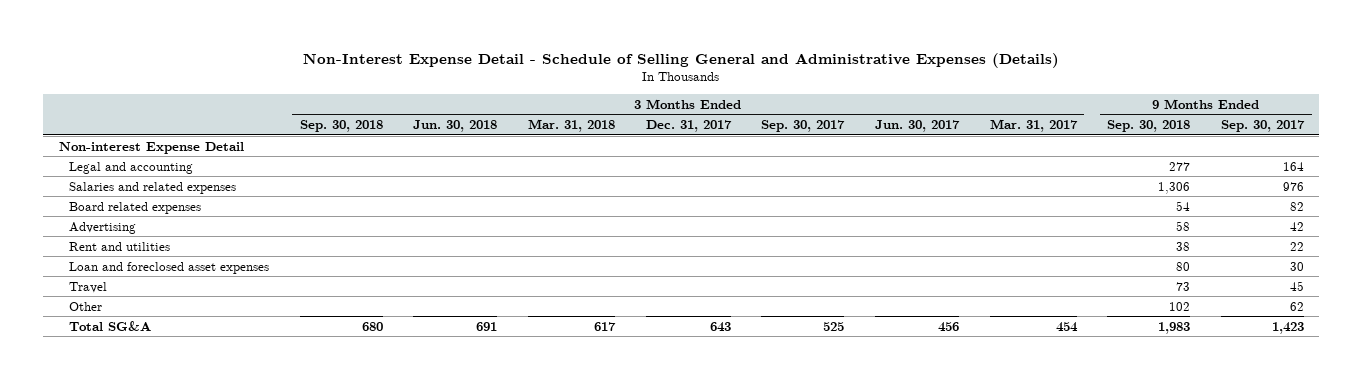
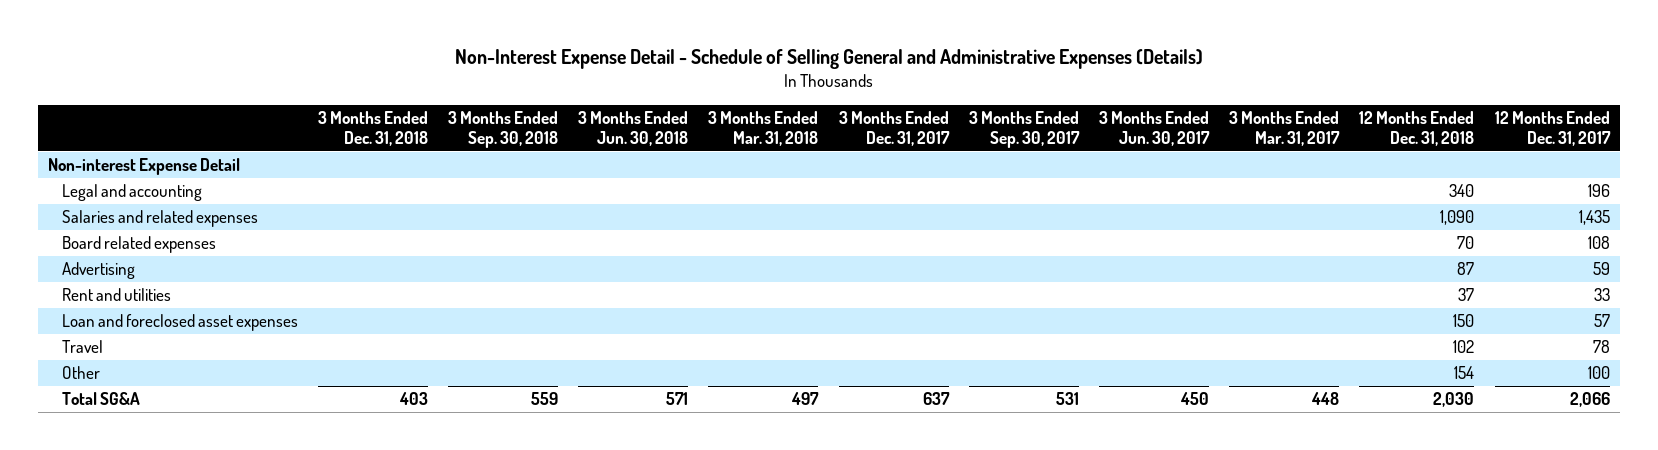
- | 3 Months Ended Sep. 30, 2018 | 3 Months Ended Jun. 30, 2018 | 3 Months Ended Mar. 31, 2018 | 3 Months Ended Dec. 31, 2017 | 3 Months Ended Sep. 30, 2017 | 3 Months Ended Jun. 30, 2017 | 3 Months Ended Mar. 31, 2017 | 9 Months Ended Sep. 30, 2018 | 9 Months Ended Sep. 30, 2017
+ | 3 Months Ended Dec. 31, 2018 | 3 Months Ended Sep. 30, 2018 | 3 Months Ended Jun. 30, 2018 | 3 Months Ended Mar. 31, 2018 | 3 Months Ended Dec. 31, 2017 | 3 Months Ended Sep. 30, 2017 | 3 Months Ended Jun. 30, 2017 | 3 Months Ended Mar. 31, 2017 | 12 Months Ended Dec. 31, 2018 | 12 Months Ended Dec. 31, 2017
- Total SG&A | 680 | 691 | 617 | 643 | 525 | 456 | 454 | 1,983 | 1,423
+ Total SG&A | 403 | 559 | 571 | 497 | 637 | 531 | 450 | 448 | 2,030 | 2,066

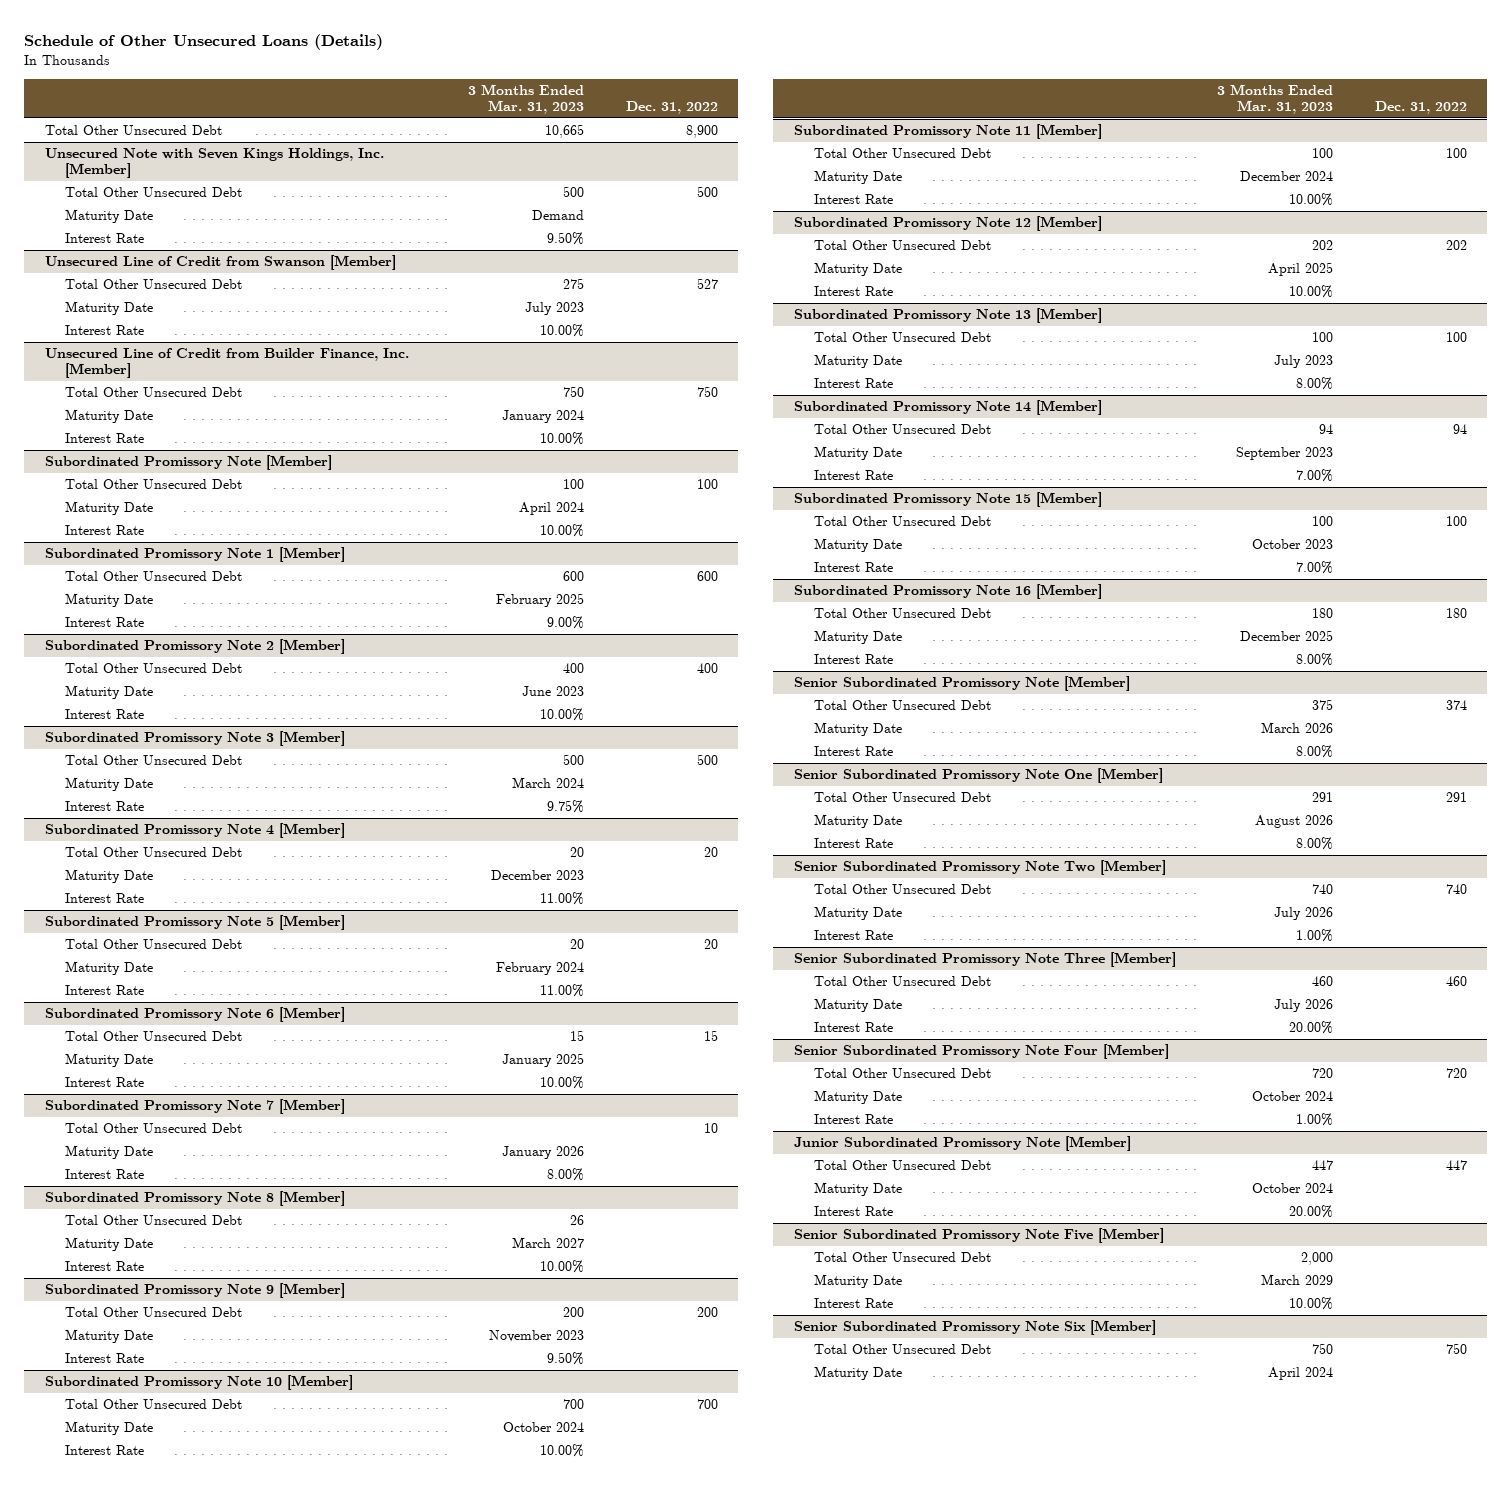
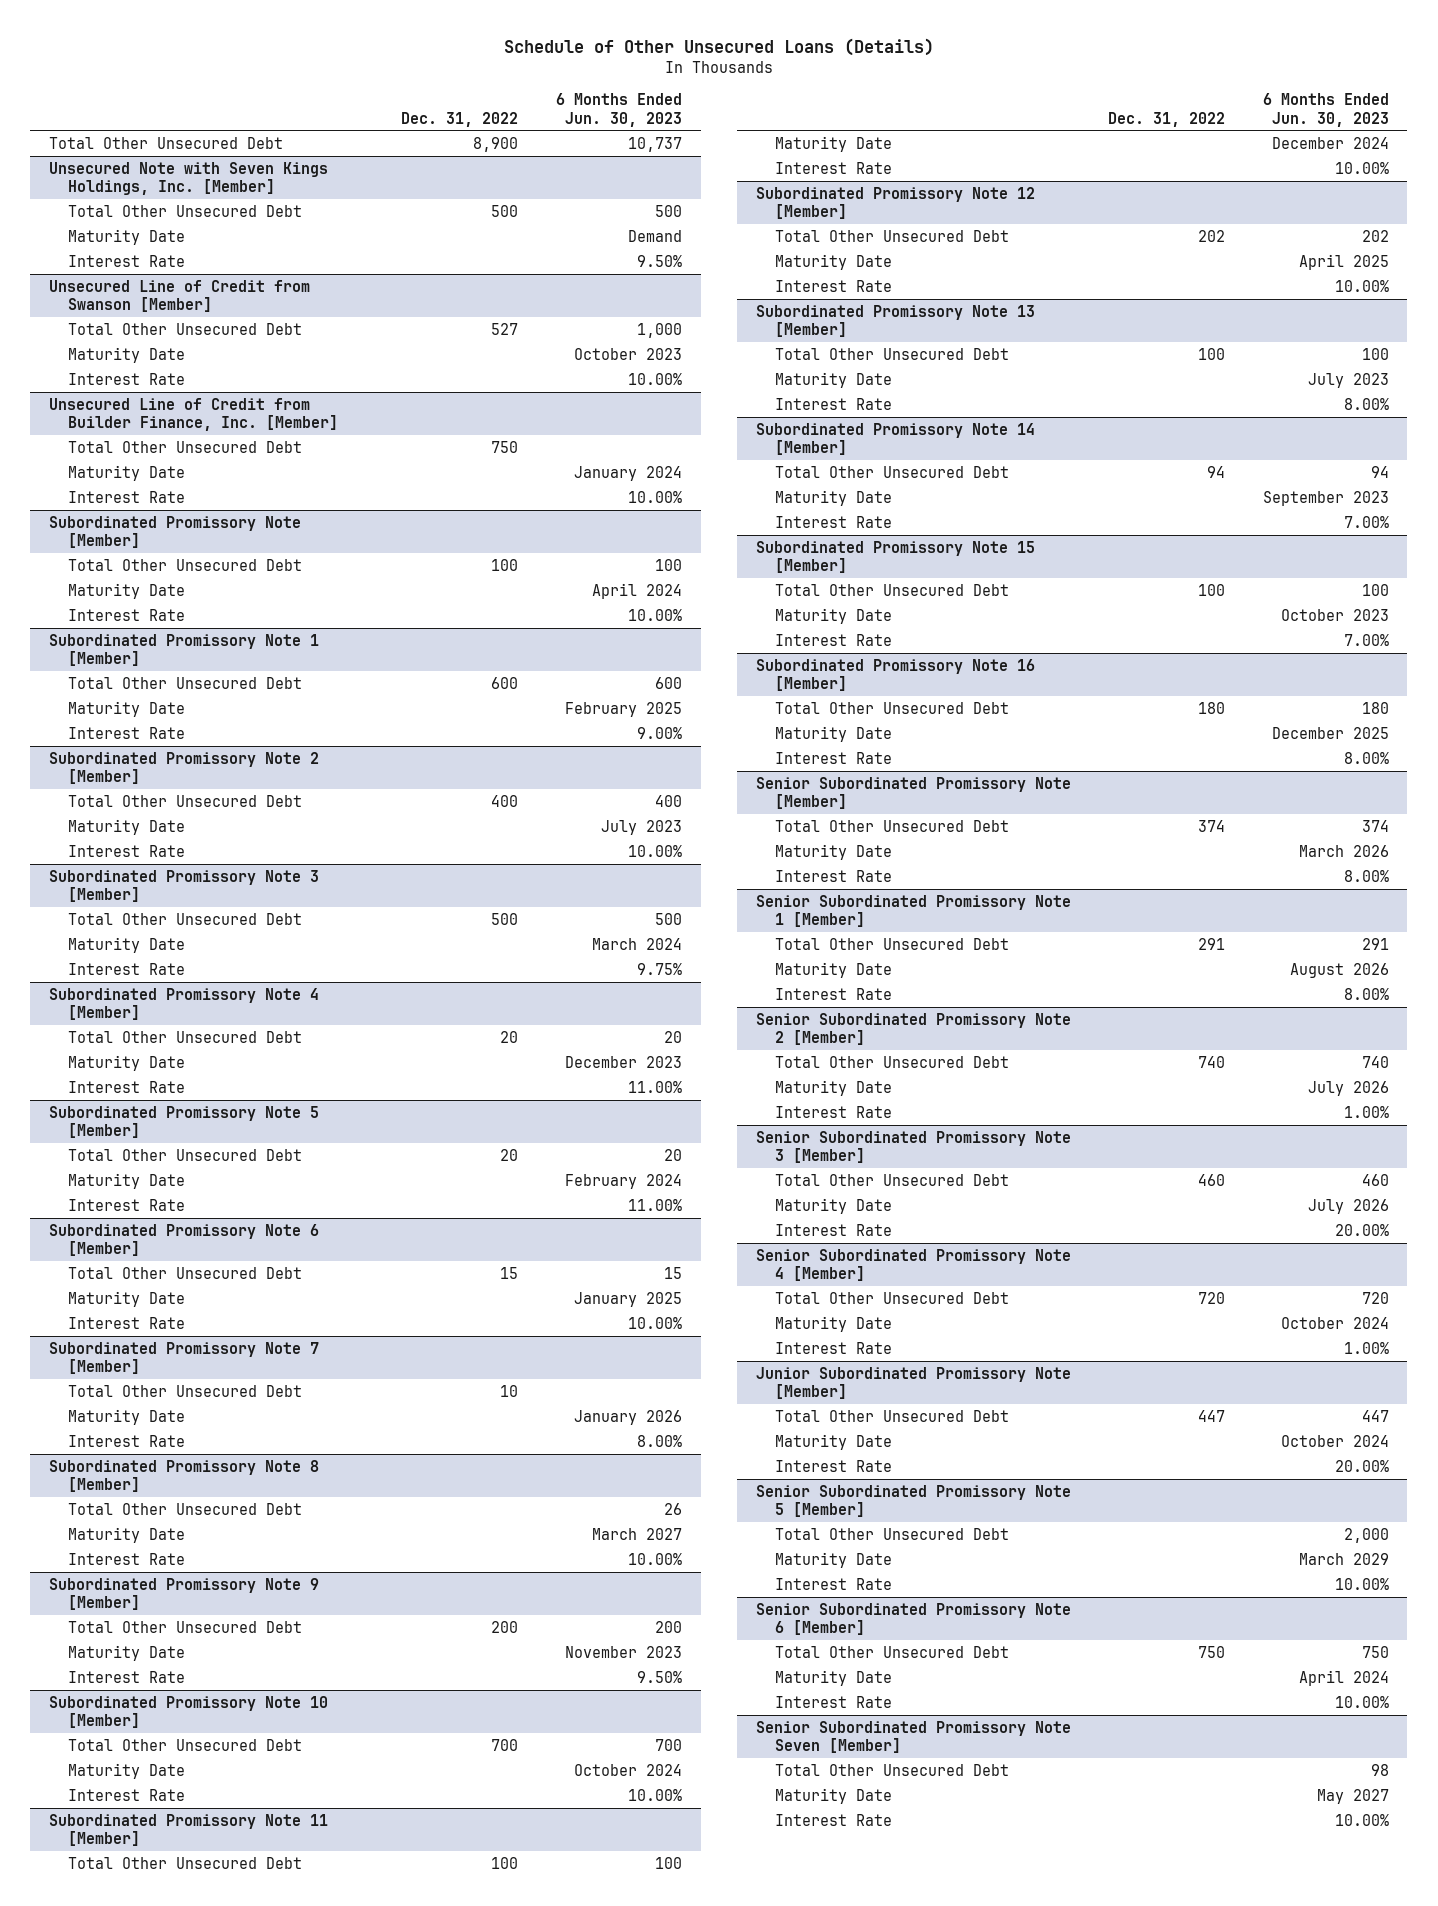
- | 3 Months Ended Mar. 31, 2023 | Dec. 31, 2022
+ | Dec. 31, 2022 | 6 Months Ended Jun. 30, 2023
- Senior Subordinated Promissory Note One [Member]
+ Senior Subordinated Promissory Note 1 [Member]
- Senior Subordinated Promissory Note Two [Member]
+ Senior Subordinated Promissory Note 2 [Member]
- Senior Subordinated Promissory Note Three [Member]
+ Senior Subordinated Promissory Note 3 [Member]
- Senior Subordinated Promissory Note Four [Member]
+ Senior Subordinated Promissory Note 4 [Member]
- Senior Subordinated Promissory Note Five [Member]
+ Senior Subordinated Promissory Note 5 [Member]
- Senior Subordinated Promissory Note Six [Member]
+ Senior Subordinated Promissory Note 6 [Member]
+ Interest Rate | | 10.00%
+ Senior Subordinated Promissory Note Seven [Member]
+ Total Other Unsecured Debt | | 98
+ Maturity Date | | May 2027
+ Interest Rate | | 10.00%

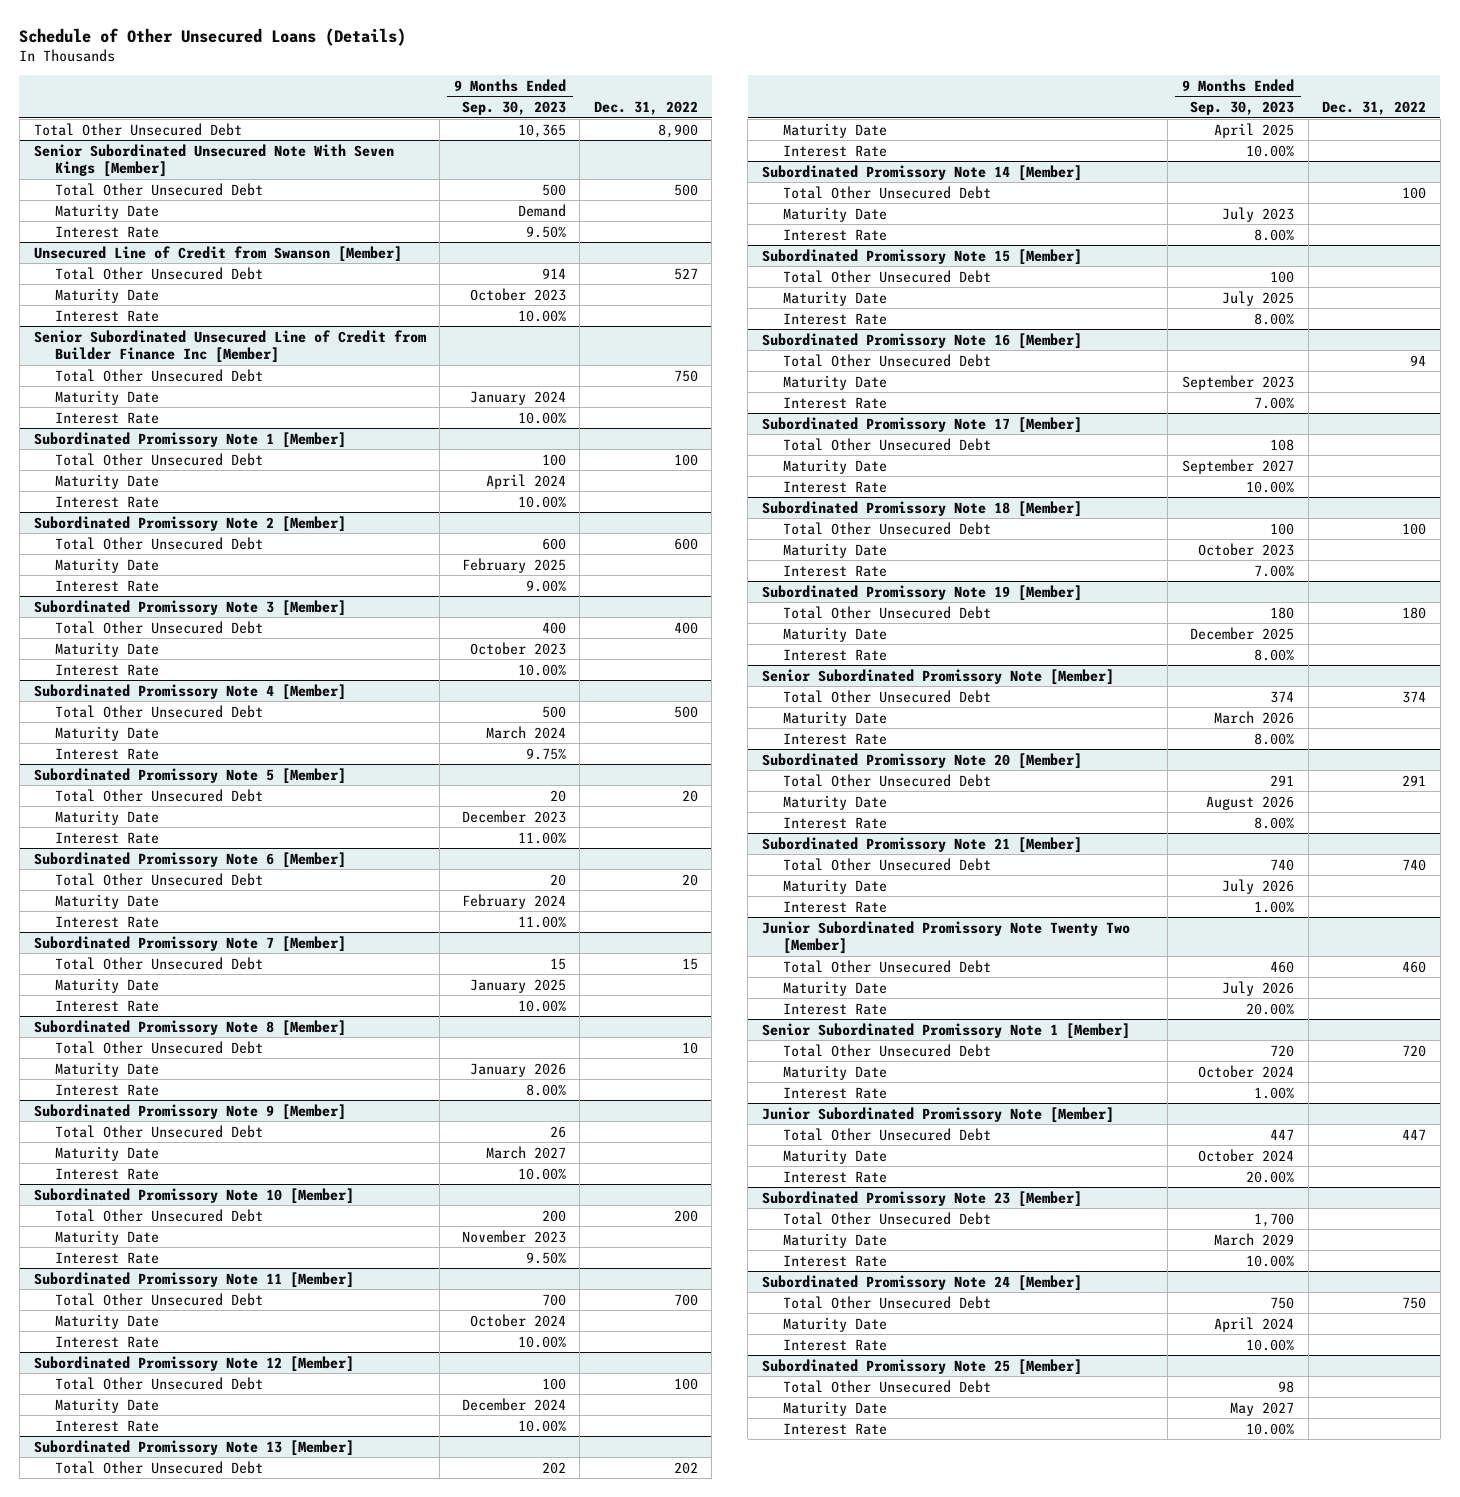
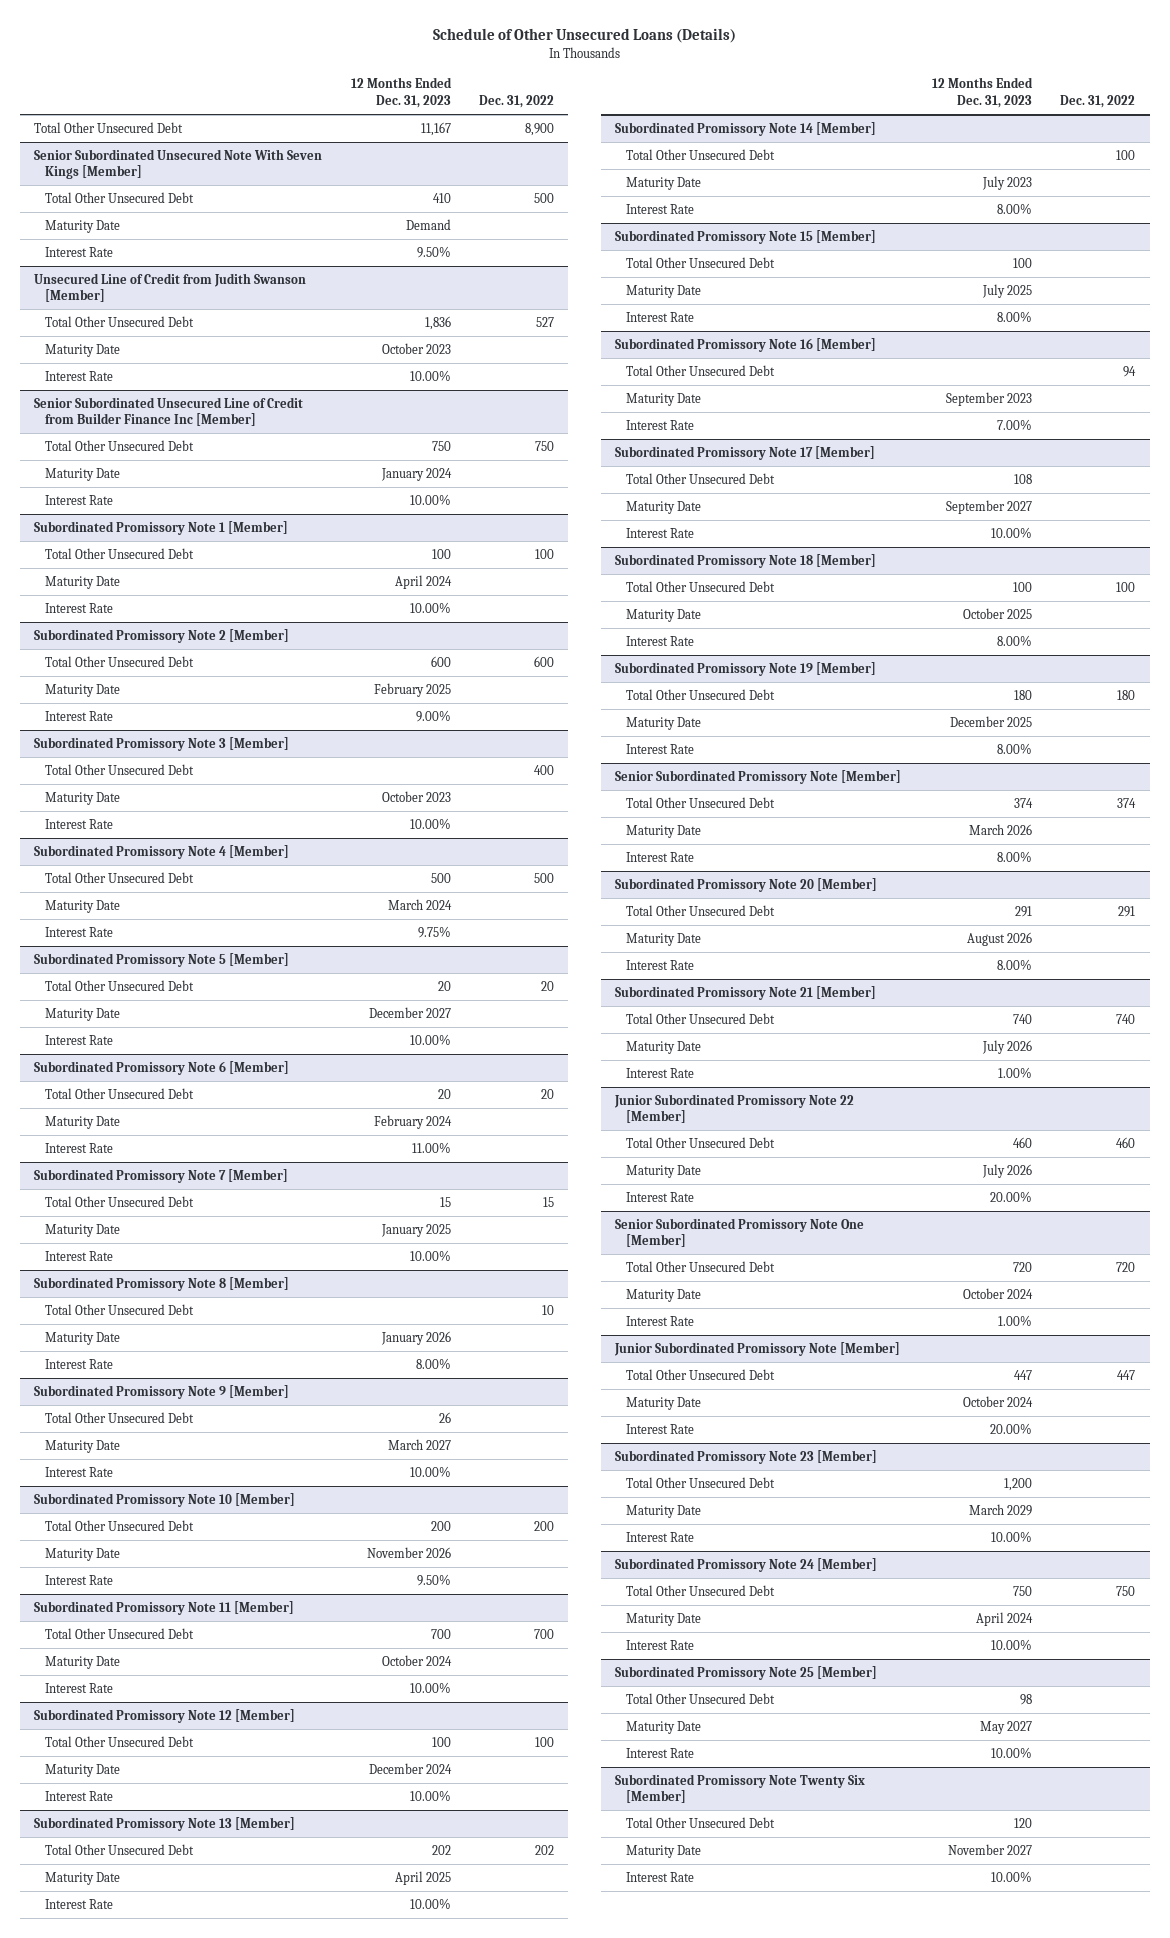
- | 9 Months Ended Sep. 30, 2023 | Dec. 31, 2022
+ | 12 Months Ended Dec. 31, 2023 | Dec. 31, 2022
- Unsecured Line of Credit from Swanson [Member]
+ Unsecured Line of Credit from Judith Swanson [Member]
- Junior Subordinated Promissory Note Twenty Two [Member]
+ Junior Subordinated Promissory Note 22 [Member]
- Senior Subordinated Promissory Note 1 [Member]
+ Senior Subordinated Promissory Note One [Member]
+ Subordinated Promissory Note Twenty Six [Member]
+ Total Other Unsecured Debt | 120 |
+ Maturity Date | November 2027 |
+ Interest Rate | 10.00% |

